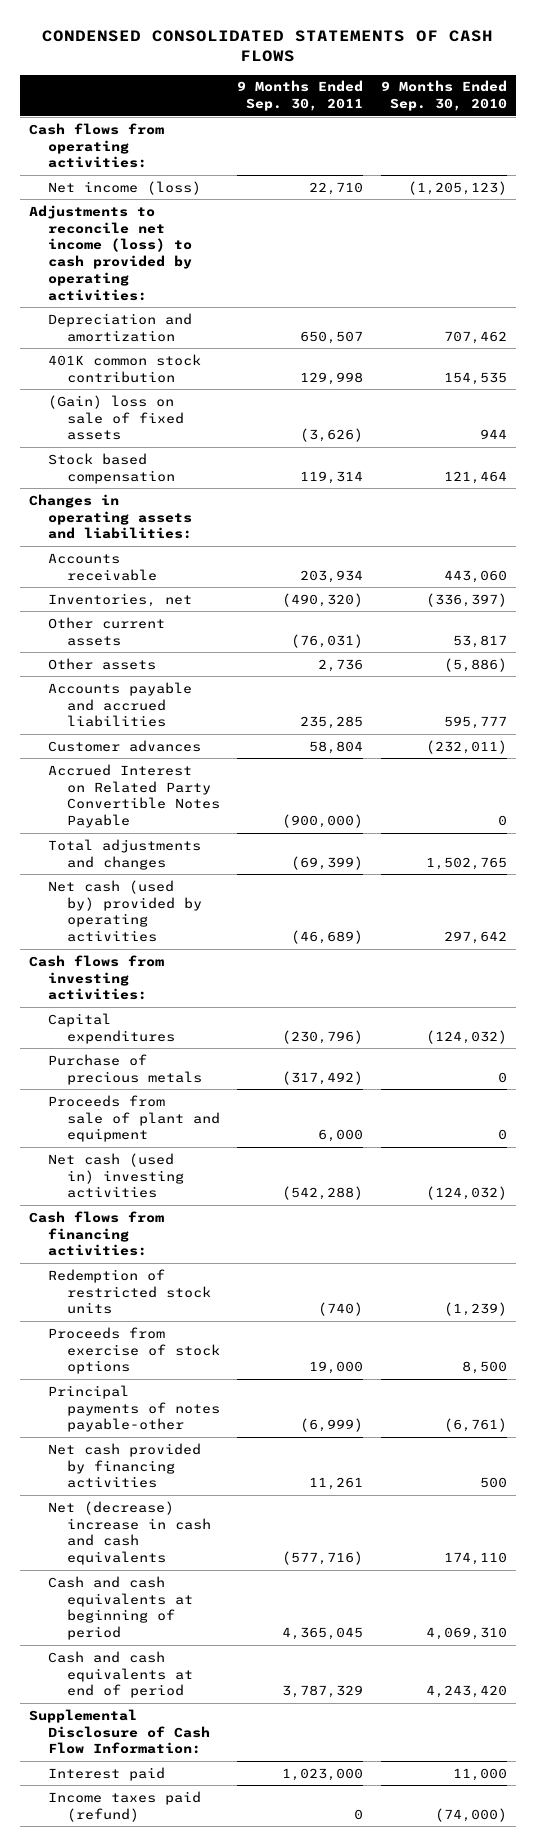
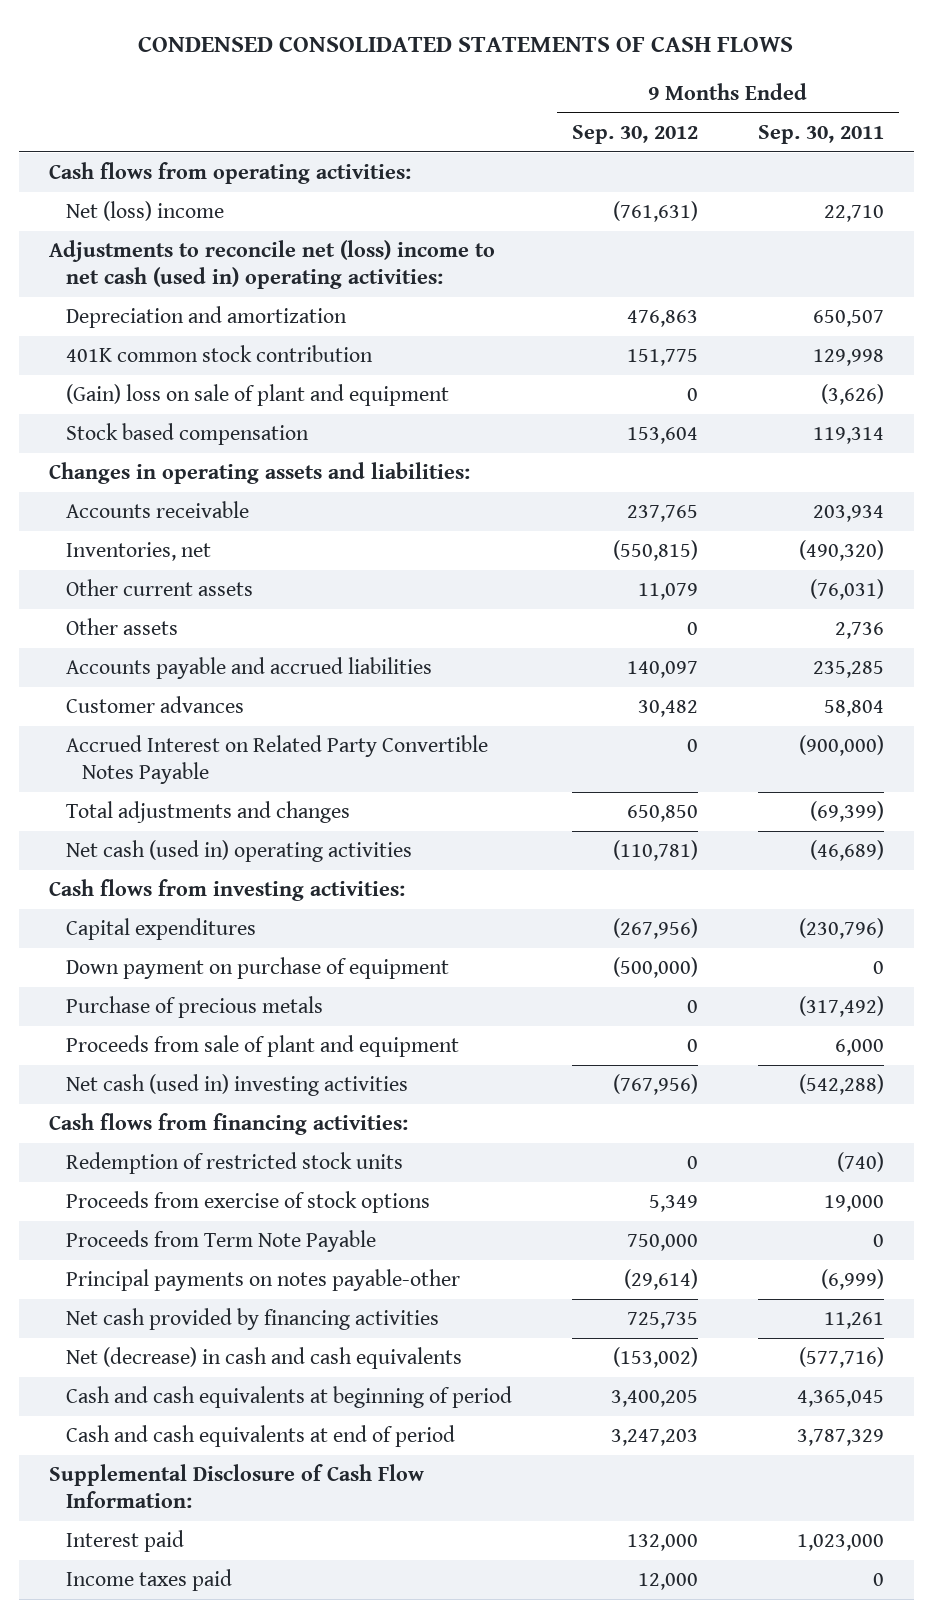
- | 9 Months Ended Sep. 30, 2011 | 9 Months Ended Sep. 30, 2010
+ | 9 Months Ended Sep. 30, 2012 | 9 Months Ended Sep. 30, 2011
- Net income (loss) | 22,710 | (1,205,123)
- Adjustments to reconcile net income (loss) to cash provided by operating activities:
+ Net (loss) income | (761,631) | 22,710
+ Adjustments to reconcile net (loss) income to net cash (used in) operating activities:
- (Gain) loss on sale of fixed assets | (3,626) | 944
+ (Gain) loss on sale of plant and equipment | 0 | (3,626)
- Net cash (used by) provided by operating activities | (46,689) | 297,642
+ Net cash (used in) operating activities | (110,781) | (46,689)
+ Down payment on purchase of equipment | (500,000) | 0
- Principal payments of notes payable-other | (6,999) | (6,761)
+ Proceeds from Term Note Payable | 750,000 | 0
+ Principal payments on notes payable-other | (29,614) | (6,999)
- Net (decrease) increase in cash and cash equivalents | (577,716) | 174,110
+ Net (decrease) in cash and cash equivalents | (153,002) | (577,716)
- Income taxes paid (refund) | 0 | (74,000)
+ Income taxes paid | 12,000 | 0

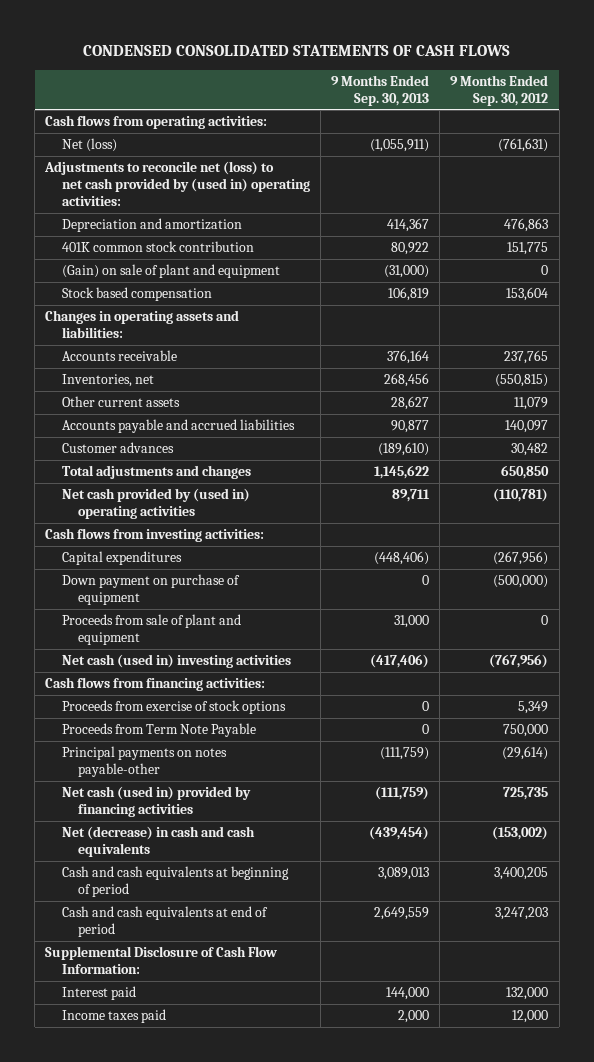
- | 9 Months Ended Sep. 30, 2012 | 9 Months Ended Sep. 30, 2011
+ | 9 Months Ended Sep. 30, 2013 | 9 Months Ended Sep. 30, 2012
- Net (loss) income | (761,631) | 22,710
- Adjustments to reconcile net (loss) income to net cash (used in) operating activities:
+ Net (loss) | (1,055,911) | (761,631)
+ Adjustments to reconcile net (loss) to net cash provided by (used in) operating activities:
- (Gain) loss on sale of plant and equipment | 0 | (3,626)
+ (Gain) on sale of plant and equipment | (31,000) | 0
- Other assets | 0 | 2,736
- Accrued Interest on Related Party Convertible Notes Payable | 0 | (900,000)
- Net cash (used in) operating activities | (110,781) | (46,689)
+ Net cash provided by (used in) operating activities | 89,711 | (110,781)
- Purchase of precious metals | 0 | (317,492)
- Redemption of restricted stock units | 0 | (740)
- Net cash provided by financing activities | 725,735 | 11,261
+ Net cash (used in) provided by financing activities | (111,759) | 725,735

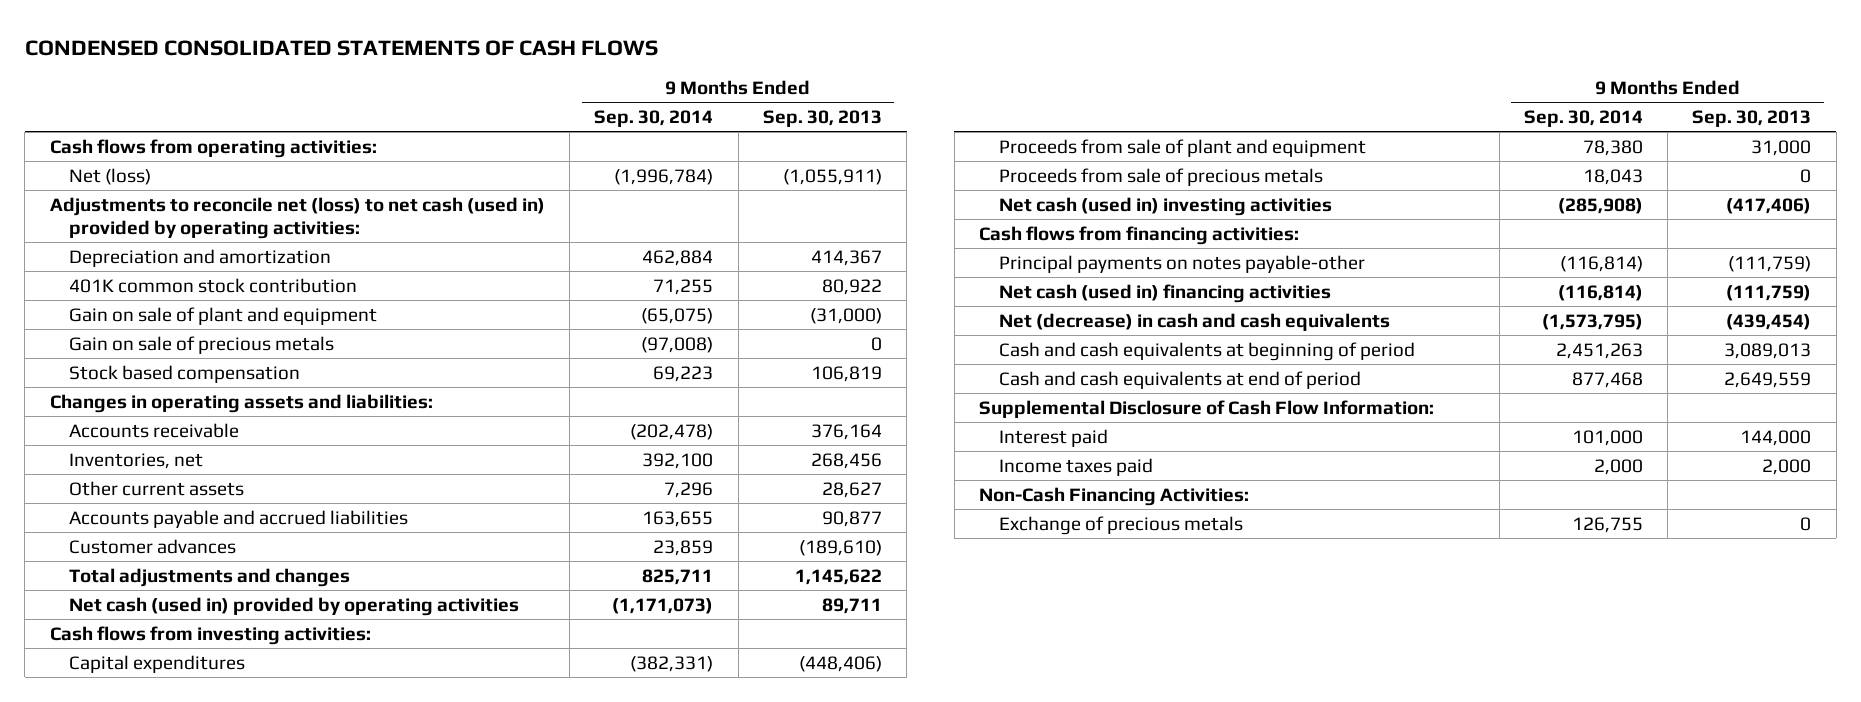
- | 9 Months Ended Sep. 30, 2013 | 9 Months Ended Sep. 30, 2012
+ | 9 Months Ended Sep. 30, 2014 | 9 Months Ended Sep. 30, 2013
- Adjustments to reconcile net (loss) to net cash provided by (used in) operating activities:
+ Adjustments to reconcile net (loss) to net cash (used in) provided by operating activities:
- (Gain) on sale of plant and equipment | (31,000) | 0
+ Gain on sale of plant and equipment | (65,075) | (31,000)
+ Gain on sale of precious metals | (97,008) | 0
- Net cash provided by (used in) operating activities | 89,711 | (110,781)
+ Net cash (used in) provided by operating activities | (1,171,073) | 89,711
- Down payment on purchase of equipment | 0 | (500,000)
+ Proceeds from sale of precious metals | 18,043 | 0
- Proceeds from exercise of stock options | 0 | 5,349
- Proceeds from Term Note Payable | 0 | 750,000
- Net cash (used in) provided by financing activities | (111,759) | 725,735
+ Net cash (used in) financing activities | (116,814) | (111,759)
+ Non-Cash Financing Activities:
+ Exchange of precious metals | 126,755 | 0

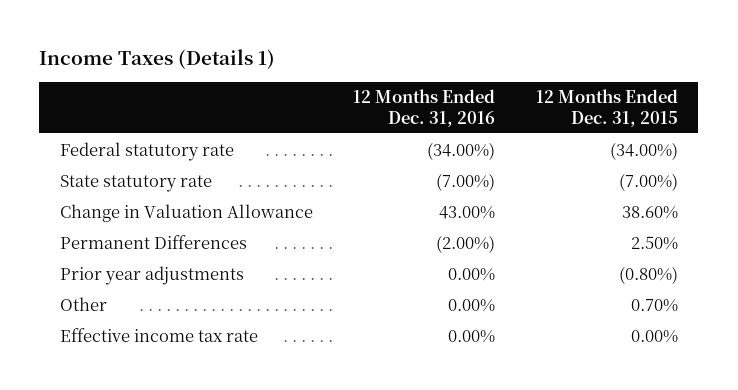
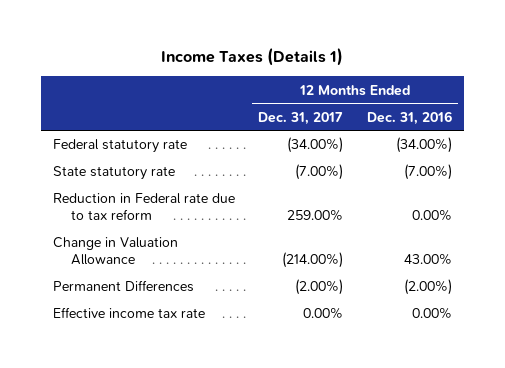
- | 12 Months Ended Dec. 31, 2016 | 12 Months Ended Dec. 31, 2015
+ | 12 Months Ended Dec. 31, 2017 | 12 Months Ended Dec. 31, 2016
+ Reduction in Federal rate due to tax reform | 259.00% | 0.00%
- Prior year adjustments | 0.00% | (0.80%)
- Other | 0.00% | 0.70%

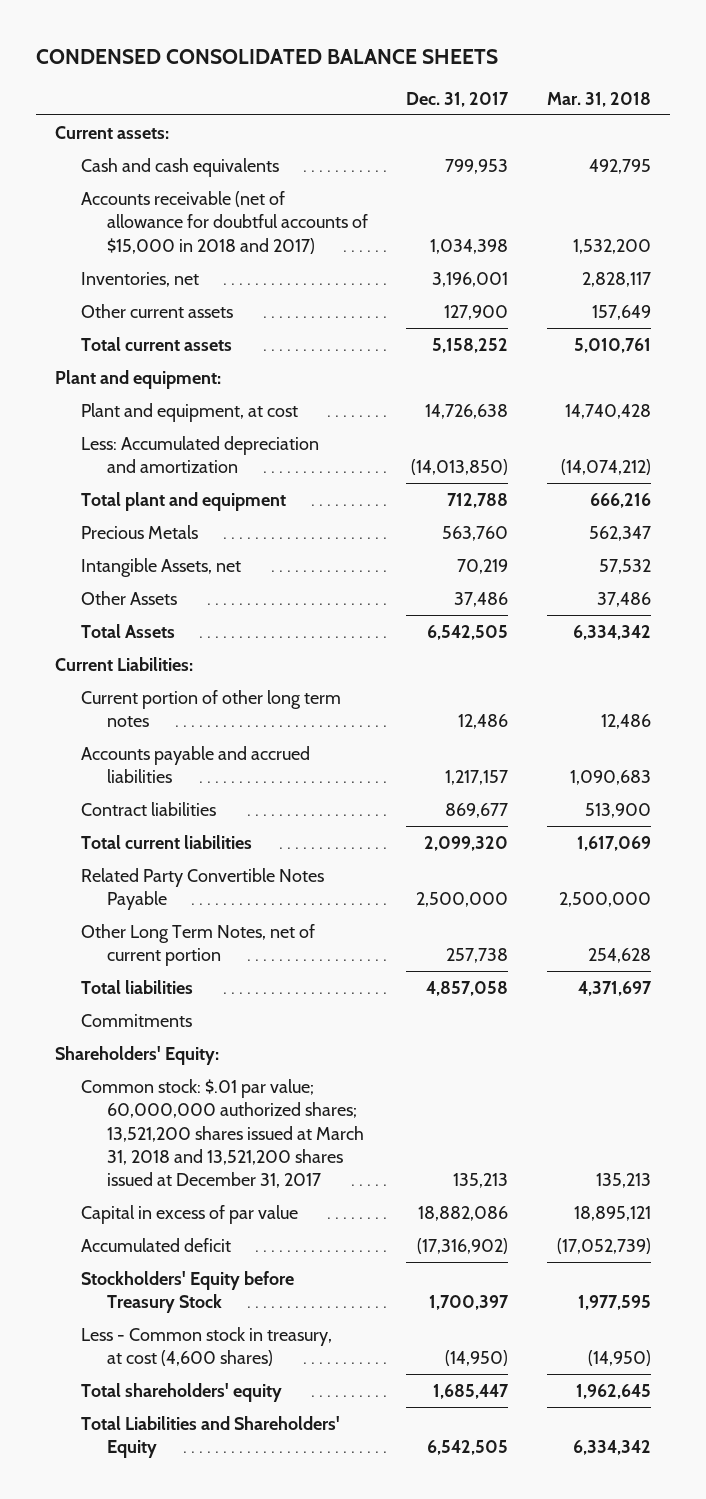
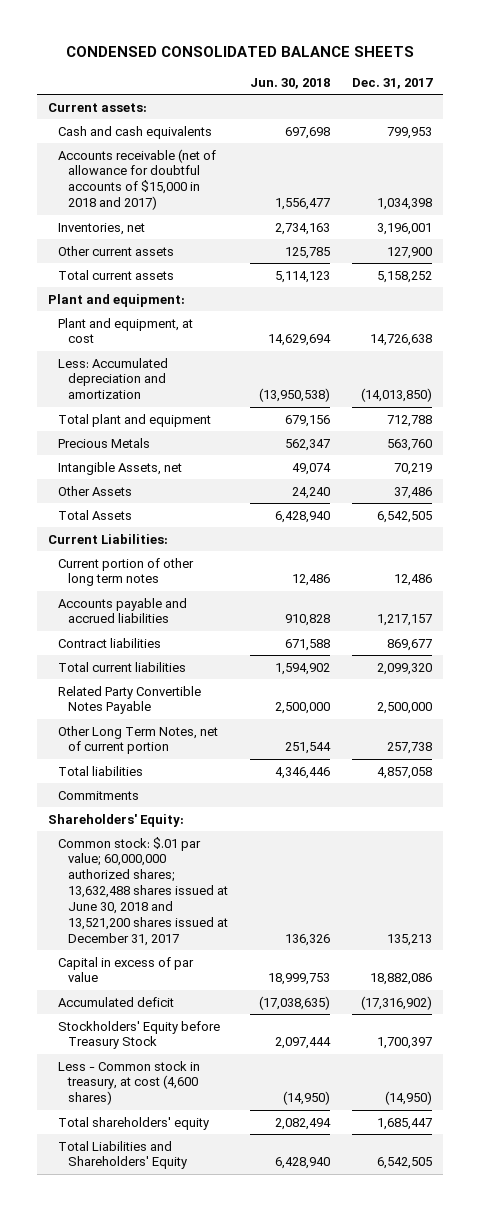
- | Dec. 31, 2017 | Mar. 31, 2018
+ | Jun. 30, 2018 | Dec. 31, 2017
- Common stock: $.01 par value; 60,000,000 authorized shares; 13,521,200 shares issued at March 31, 2018 and 13,521,200 shares issued at December 31, 2017 | 135,213 | 135,213
+ Common stock: $.01 par value; 60,000,000 authorized shares; 13,632,488 shares issued at June 30, 2018 and 13,521,200 shares issued at December 31, 2017 | 136,326 | 135,213

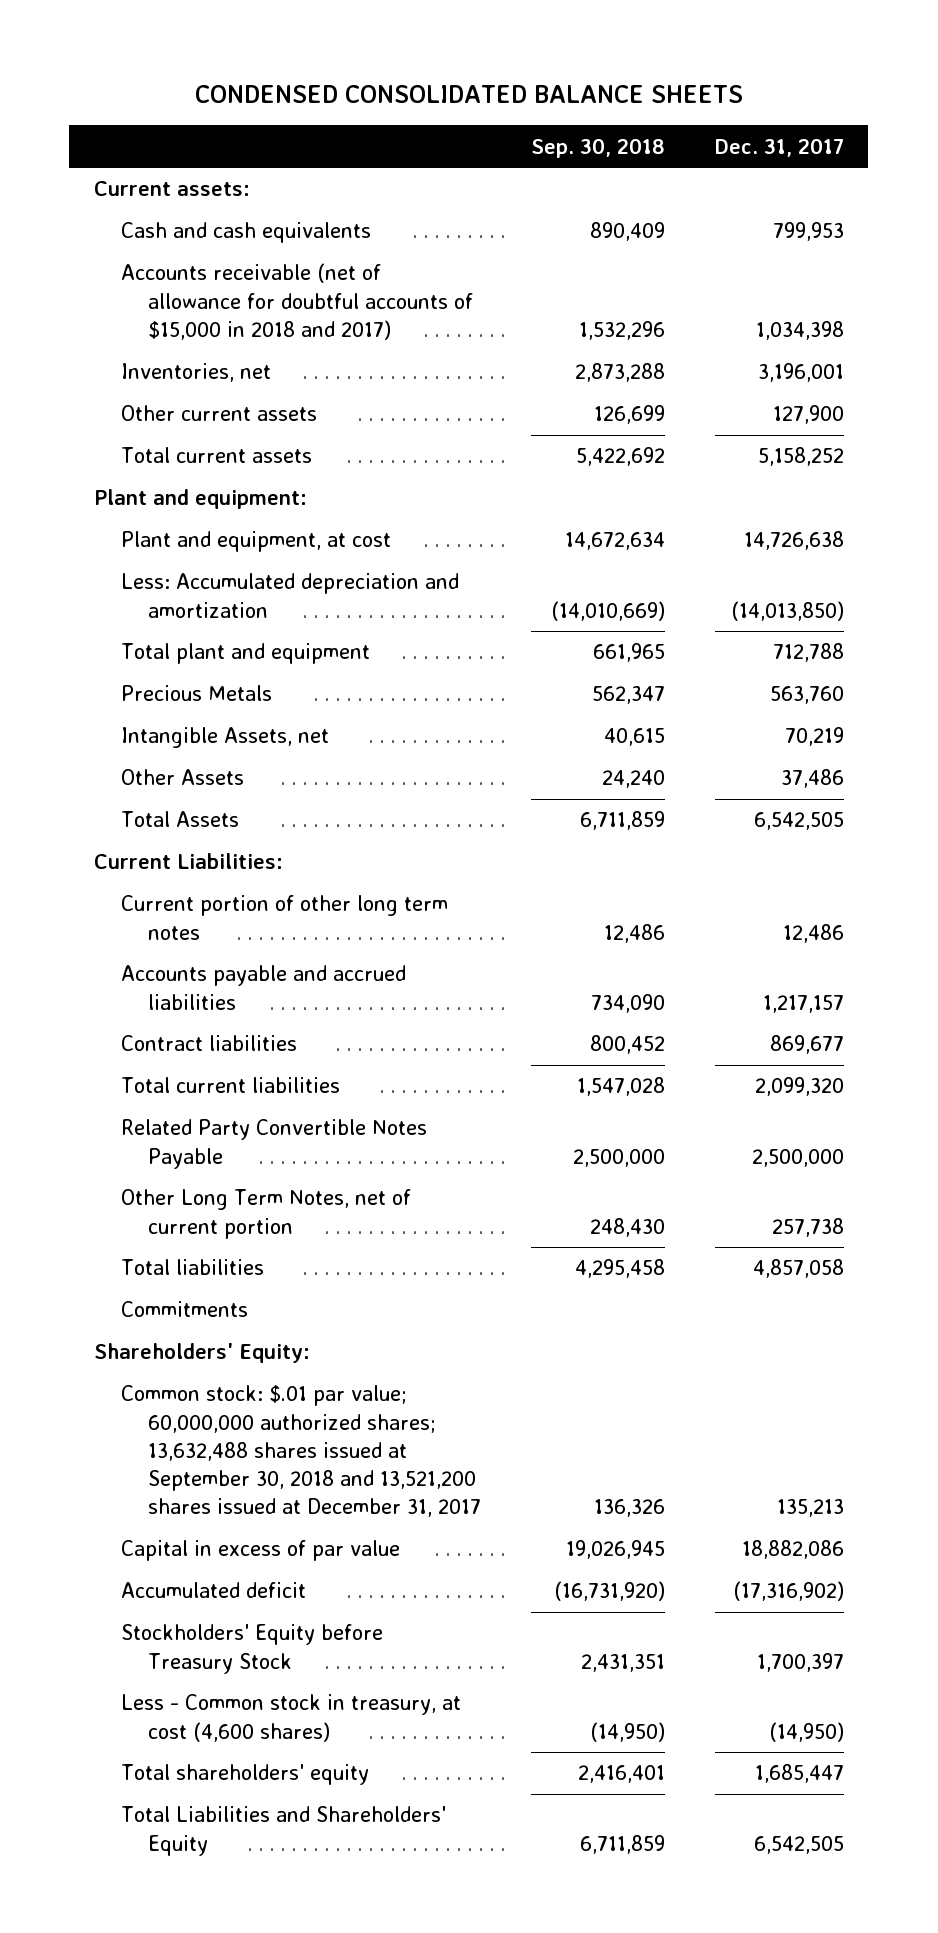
- | Jun. 30, 2018 | Dec. 31, 2017
+ | Sep. 30, 2018 | Dec. 31, 2017
- Common stock: $.01 par value; 60,000,000 authorized shares; 13,632,488 shares issued at June 30, 2018 and 13,521,200 shares issued at December 31, 2017 | 136,326 | 135,213
+ Common stock: $.01 par value; 60,000,000 authorized shares; 13,632,488 shares issued at September 30, 2018 and 13,521,200 shares issued at December 31, 2017 | 136,326 | 135,213

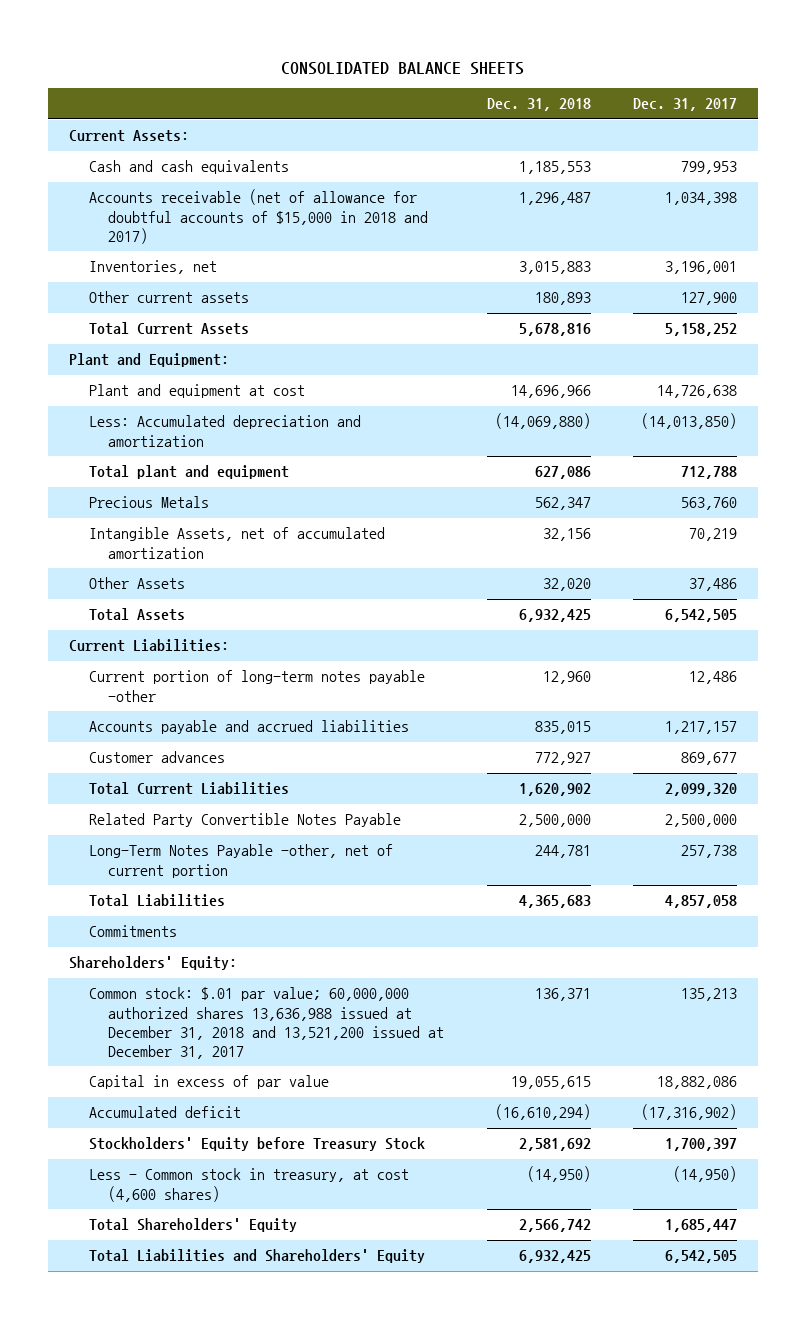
- CONDENSED CONSOLIDATED BALANCE SHEETS
+ CONSOLIDATED BALANCE SHEETS
- | Sep. 30, 2018 | Dec. 31, 2017
+ | Dec. 31, 2018 | Dec. 31, 2017
- Current assets:
+ Current Assets:
- Total current assets | 5,422,692 | 5,158,252
- Plant and equipment:
- Plant and equipment, at cost | 14,672,634 | 14,726,638
+ Total Current Assets | 5,678,816 | 5,158,252
+ Plant and Equipment:
+ Plant and equipment at cost | 14,696,966 | 14,726,638
- Intangible Assets, net | 40,615 | 70,219
+ Intangible Assets, net of accumulated amortization | 32,156 | 70,219
- Current portion of other long term notes | 12,486 | 12,486
+ Current portion of long-term notes payable -other | 12,960 | 12,486
- Contract liabilities | 800,452 | 869,677
- Total current liabilities | 1,547,028 | 2,099,320
+ Customer advances | 772,927 | 869,677
+ Total Current Liabilities | 1,620,902 | 2,099,320
- Other Long Term Notes, net of current portion | 248,430 | 257,738
- Total liabilities | 4,295,458 | 4,857,058
+ Long-Term Notes Payable -other, net of current portion | 244,781 | 257,738
+ Total Liabilities | 4,365,683 | 4,857,058
- Common stock: $.01 par value; 60,000,000 authorized shares; 13,632,488 shares issued at September 30, 2018 and 13,521,200 shares issued at December 31, 2017 | 136,326 | 135,213
+ Common stock: $.01 par value; 60,000,000 authorized shares 13,636,988 issued at December 31, 2018 and 13,521,200 issued at December 31, 2017 | 136,371 | 135,213
- Total shareholders' equity | 2,416,401 | 1,685,447
+ Total Shareholders' Equity | 2,566,742 | 1,685,447

